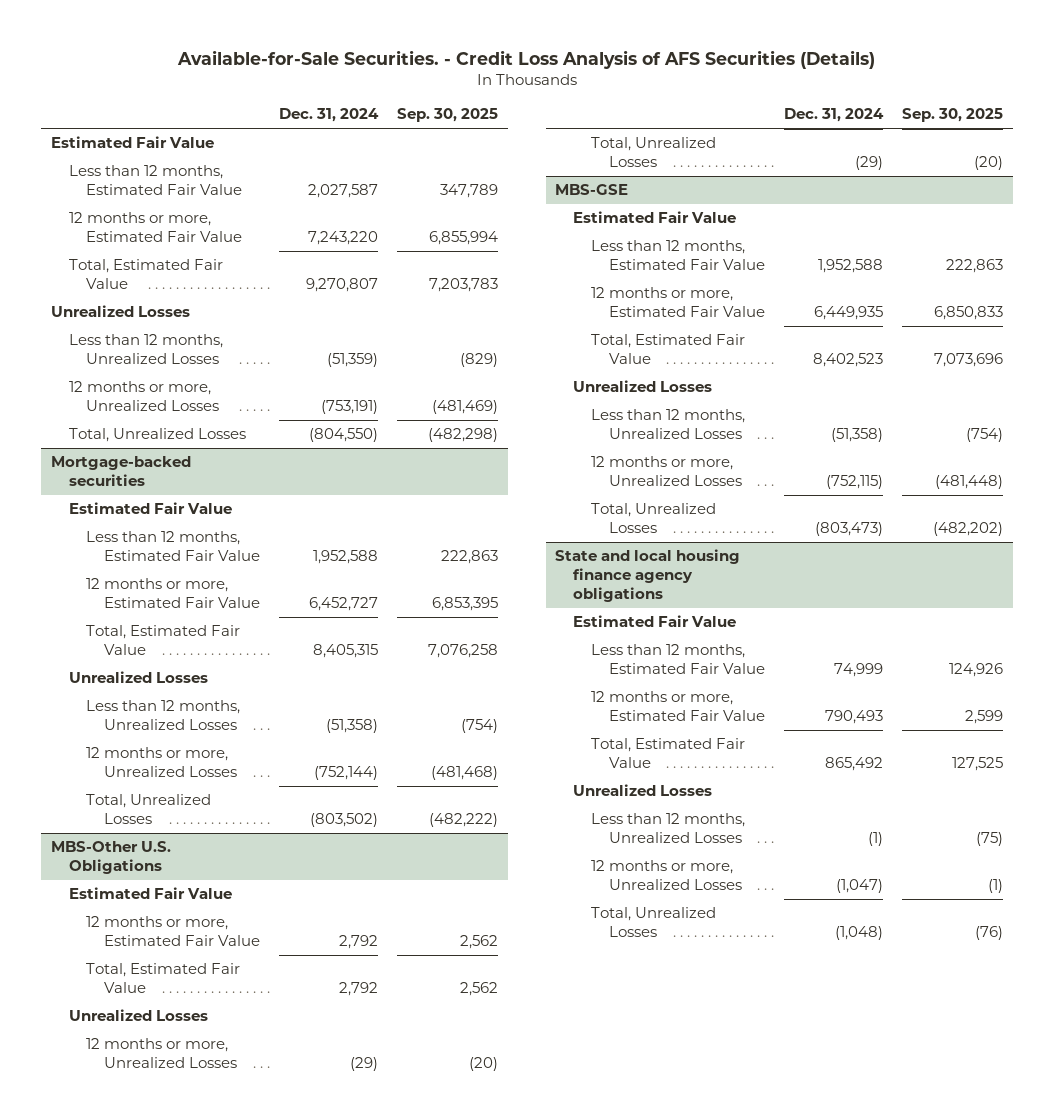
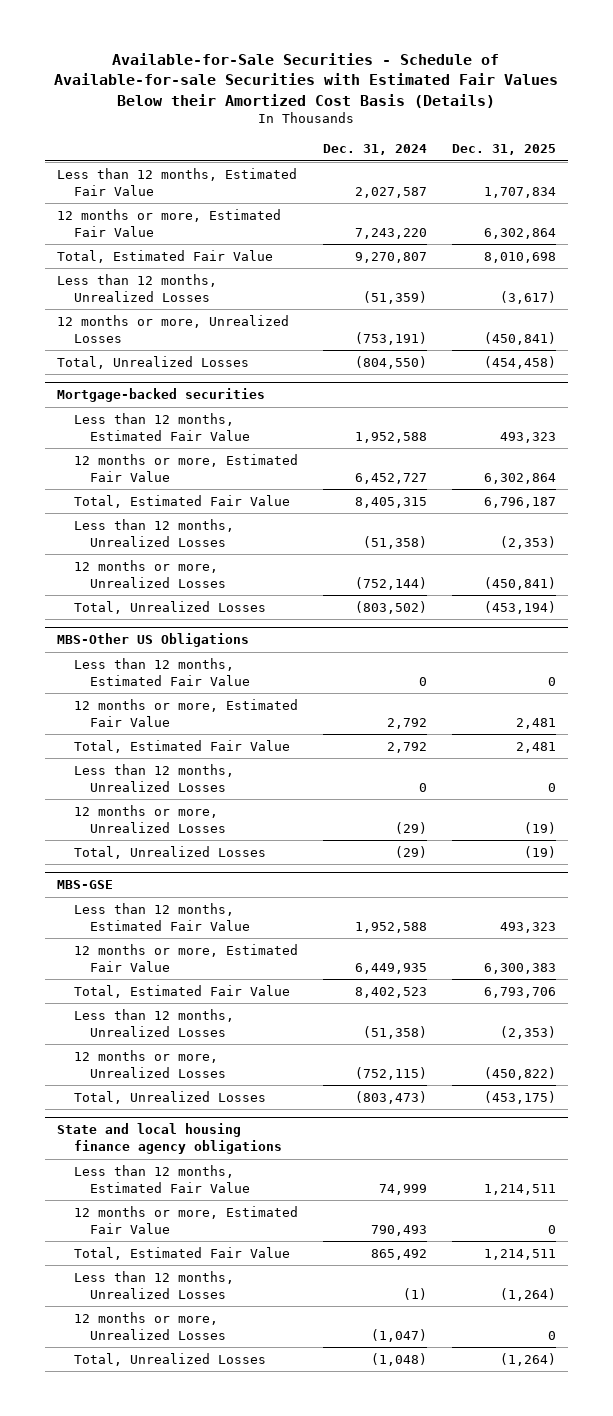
- Available-for-Sale Securities. - Credit Loss Analysis of AFS Securities (Details)
+ Available-for-Sale Securities - Schedule of Available-for-sale Securities with Estimated Fair Values Below their Amortized Cost Basis (Details)
- | Dec. 31, 2024 | Sep. 30, 2025
+ | Dec. 31, 2024 | Dec. 31, 2025
- Estimated Fair Value
- Unrealized Losses
@ Mortgage-backed securities
- Estimated Fair Value
- Unrealized Losses
- MBS-Other U.S. Obligations
- Estimated Fair Value
+ MBS-Other US Obligations
+ Less than 12 months, Estimated Fair Value | 0 | 0
- Unrealized Losses
+ Less than 12 months, Unrealized Losses | 0 | 0
@ MBS-GSE
- Estimated Fair Value
- Unrealized Losses
@ State and local housing finance agency obligations
- Estimated Fair Value
- Unrealized Losses

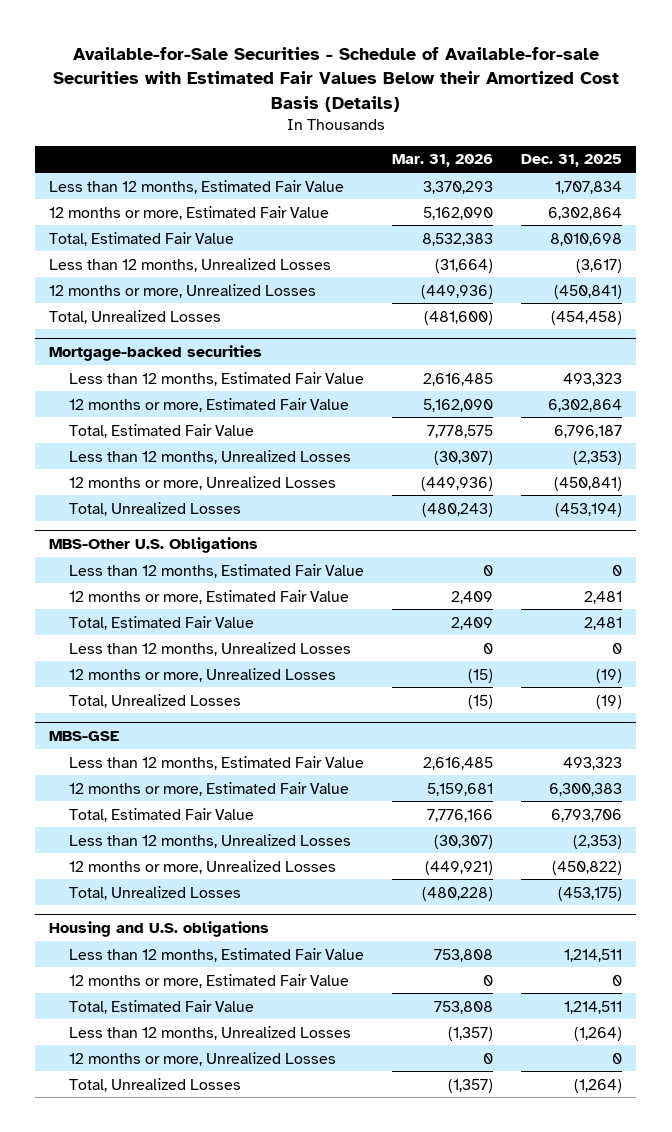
- | Dec. 31, 2024 | Dec. 31, 2025
+ | Mar. 31, 2026 | Dec. 31, 2025
- MBS-Other US Obligations
+ MBS-Other U.S. Obligations
- State and local housing finance agency obligations
+ Housing and U.S. obligations

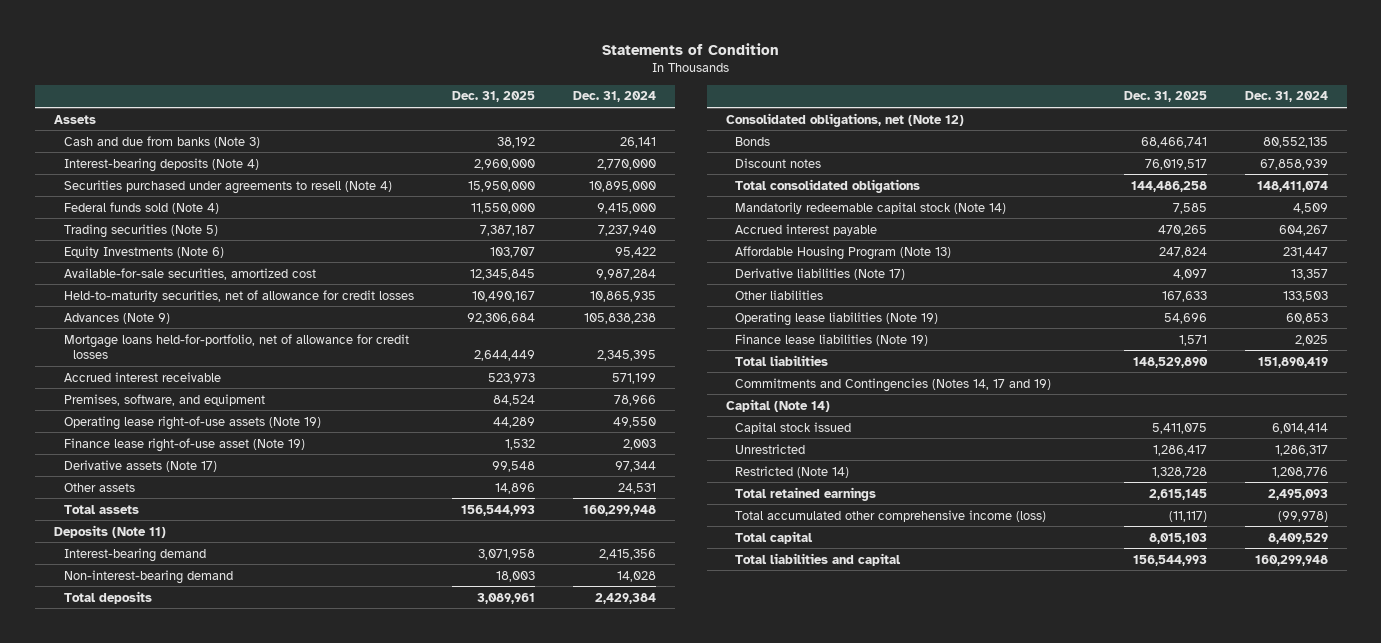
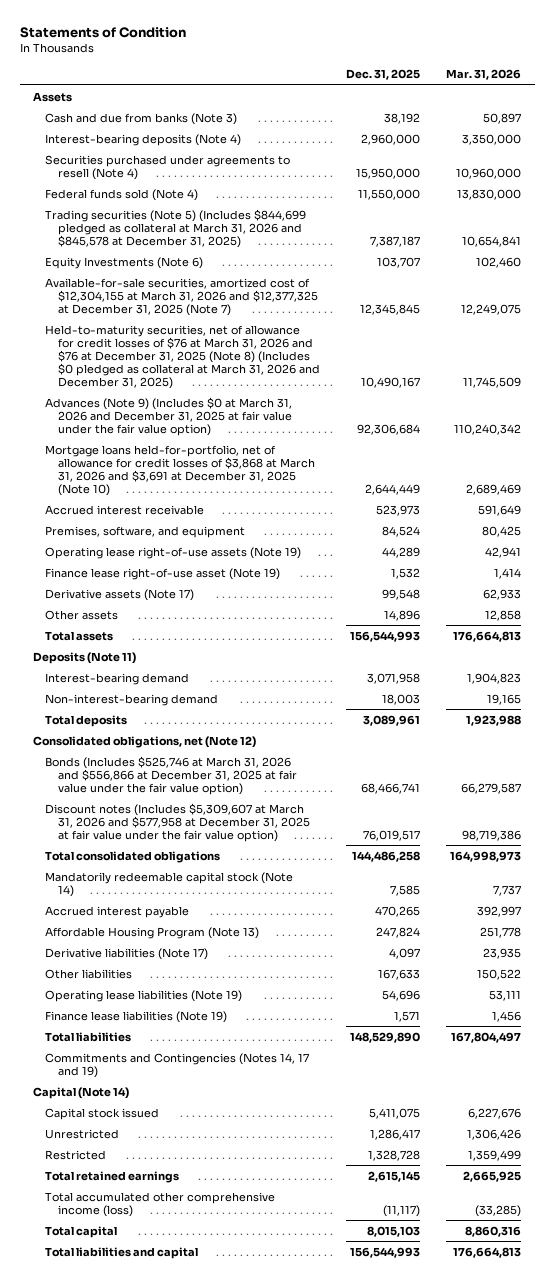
- | Dec. 31, 2025 | Dec. 31, 2024
+ | Dec. 31, 2025 | Mar. 31, 2026
- Trading securities (Note 5) | 7,387,187 | 7,237,940
+ Trading securities (Note 5) (Includes $844,699 pledged as collateral at March 31, 2026 and $845,578 at December 31, 2025) | 7,387,187 | 10,654,841
- Available-for-sale securities, amortized cost | 12,345,845 | 9,987,284
- Held-to-maturity securities, net of allowance for credit losses | 10,490,167 | 10,865,935
- Advances (Note 9) | 92,306,684 | 105,838,238
- Mortgage loans held-for-portfolio, net of allowance for credit losses | 2,644,449 | 2,345,395
+ Available-for-sale securities, amortized cost of $12,304,155 at March 31, 2026 and $12,377,325 at December 31, 2025 (Note 7) | 12,345,845 | 12,249,075
+ Held-to-maturity securities, net of allowance for credit losses of $76 at March 31, 2026 and $76 at December 31, 2025 (Note 8) (Includes $0 pledged as collateral at March 31, 2026 and December 31, 2025) | 10,490,167 | 11,745,509
+ Advances (Note 9) (Includes $0 at March 31, 2026 and December 31, 2025 at fair value under the fair value option) | 92,306,684 | 110,240,342
+ Mortgage loans held-for-portfolio, net of allowance for credit losses of $3,868 at March 31, 2026 and $3,691 at December 31, 2025 (Note 10) | 2,644,449 | 2,689,469
- Bonds | 68,466,741 | 80,552,135
- Discount notes | 76,019,517 | 67,858,939
+ Bonds (Includes $525,746 at March 31, 2026 and $556,866 at December 31, 2025 at fair value under the fair value option) | 68,466,741 | 66,279,587
+ Discount notes (Includes $5,309,607 at March 31, 2026 and $577,958 at December 31, 2025 at fair value under the fair value option) | 76,019,517 | 98,719,386
- Restricted (Note 14) | 1,328,728 | 1,208,776
+ Restricted | 1,328,728 | 1,359,499

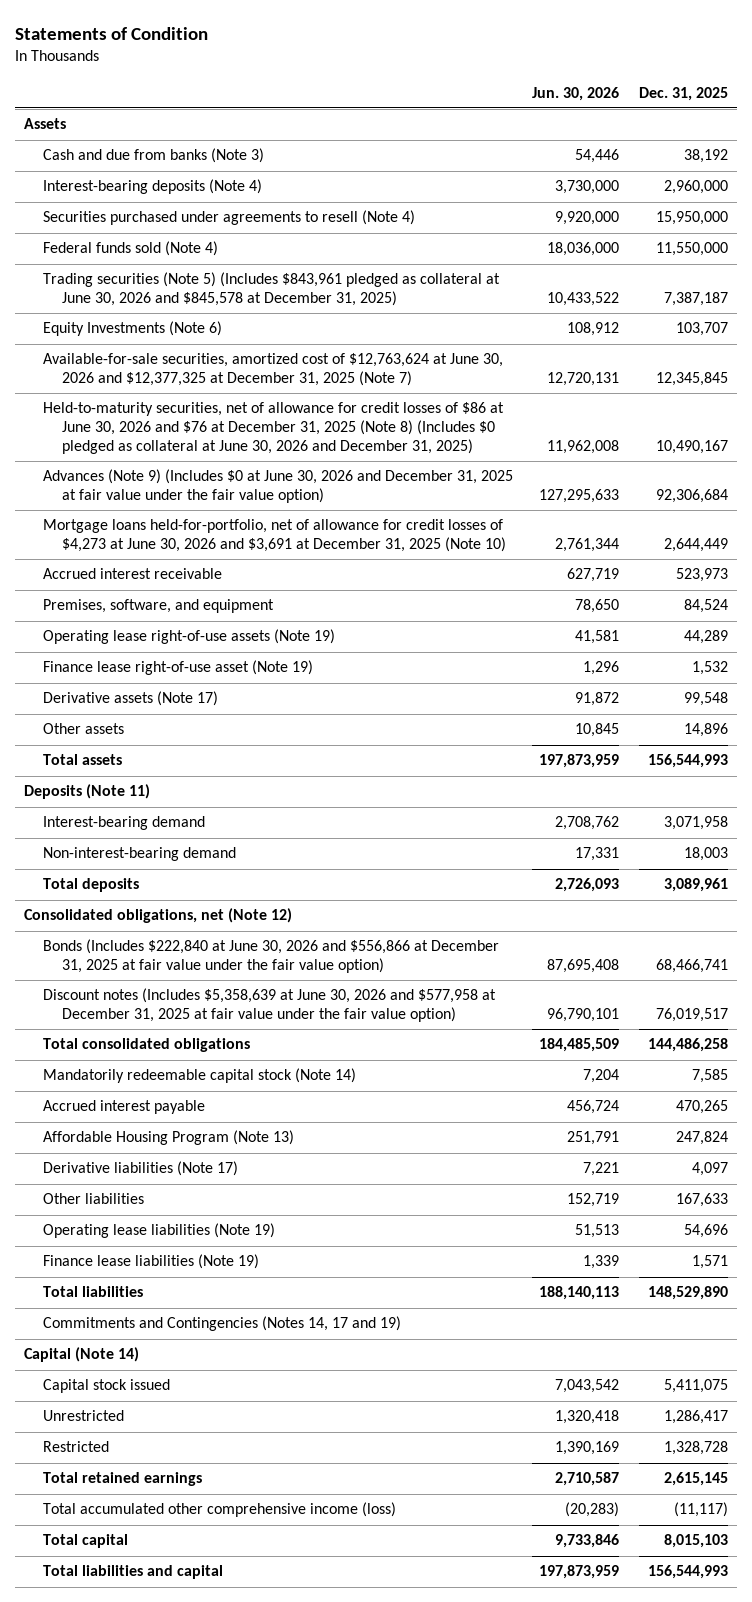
- | Dec. 31, 2025 | Mar. 31, 2026
+ | Jun. 30, 2026 | Dec. 31, 2025
- Trading securities (Note 5) (Includes $844,699 pledged as collateral at March 31, 2026 and $845,578 at December 31, 2025) | 7,387,187 | 10,654,841
+ Trading securities (Note 5) (Includes $843,961 pledged as collateral at June 30, 2026 and $845,578 at December 31, 2025) | 10,433,522 | 7,387,187
- Available-for-sale securities, amortized cost of $12,304,155 at March 31, 2026 and $12,377,325 at December 31, 2025 (Note 7) | 12,345,845 | 12,249,075
- Held-to-maturity securities, net of allowance for credit losses of $76 at March 31, 2026 and $76 at December 31, 2025 (Note 8) (Includes $0 pledged as collateral at March 31, 2026 and December 31, 2025) | 10,490,167 | 11,745,509
- Advances (Note 9) (Includes $0 at March 31, 2026 and December 31, 2025 at fair value under the fair value option) | 92,306,684 | 110,240,342
- Mortgage loans held-for-portfolio, net of allowance for credit losses of $3,868 at March 31, 2026 and $3,691 at December 31, 2025 (Note 10) | 2,644,449 | 2,689,469
+ Available-for-sale securities, amortized cost of $12,763,624 at June 30, 2026 and $12,377,325 at December 31, 2025 (Note 7) | 12,720,131 | 12,345,845
+ Held-to-maturity securities, net of allowance for credit losses of $86 at June 30, 2026 and $76 at December 31, 2025 (Note 8) (Includes $0 pledged as collateral at June 30, 2026 and December 31, 2025) | 11,962,008 | 10,490,167
+ Advances (Note 9) (Includes $0 at June 30, 2026 and December 31, 2025 at fair value under the fair value option) | 127,295,633 | 92,306,684
+ Mortgage loans held-for-portfolio, net of allowance for credit losses of $4,273 at June 30, 2026 and $3,691 at December 31, 2025 (Note 10) | 2,761,344 | 2,644,449
- Bonds (Includes $525,746 at March 31, 2026 and $556,866 at December 31, 2025 at fair value under the fair value option) | 68,466,741 | 66,279,587
- Discount notes (Includes $5,309,607 at March 31, 2026 and $577,958 at December 31, 2025 at fair value under the fair value option) | 76,019,517 | 98,719,386
+ Bonds (Includes $222,840 at June 30, 2026 and $556,866 at December 31, 2025 at fair value under the fair value option) | 87,695,408 | 68,466,741
+ Discount notes (Includes $5,358,639 at June 30, 2026 and $577,958 at December 31, 2025 at fair value under the fair value option) | 96,790,101 | 76,019,517

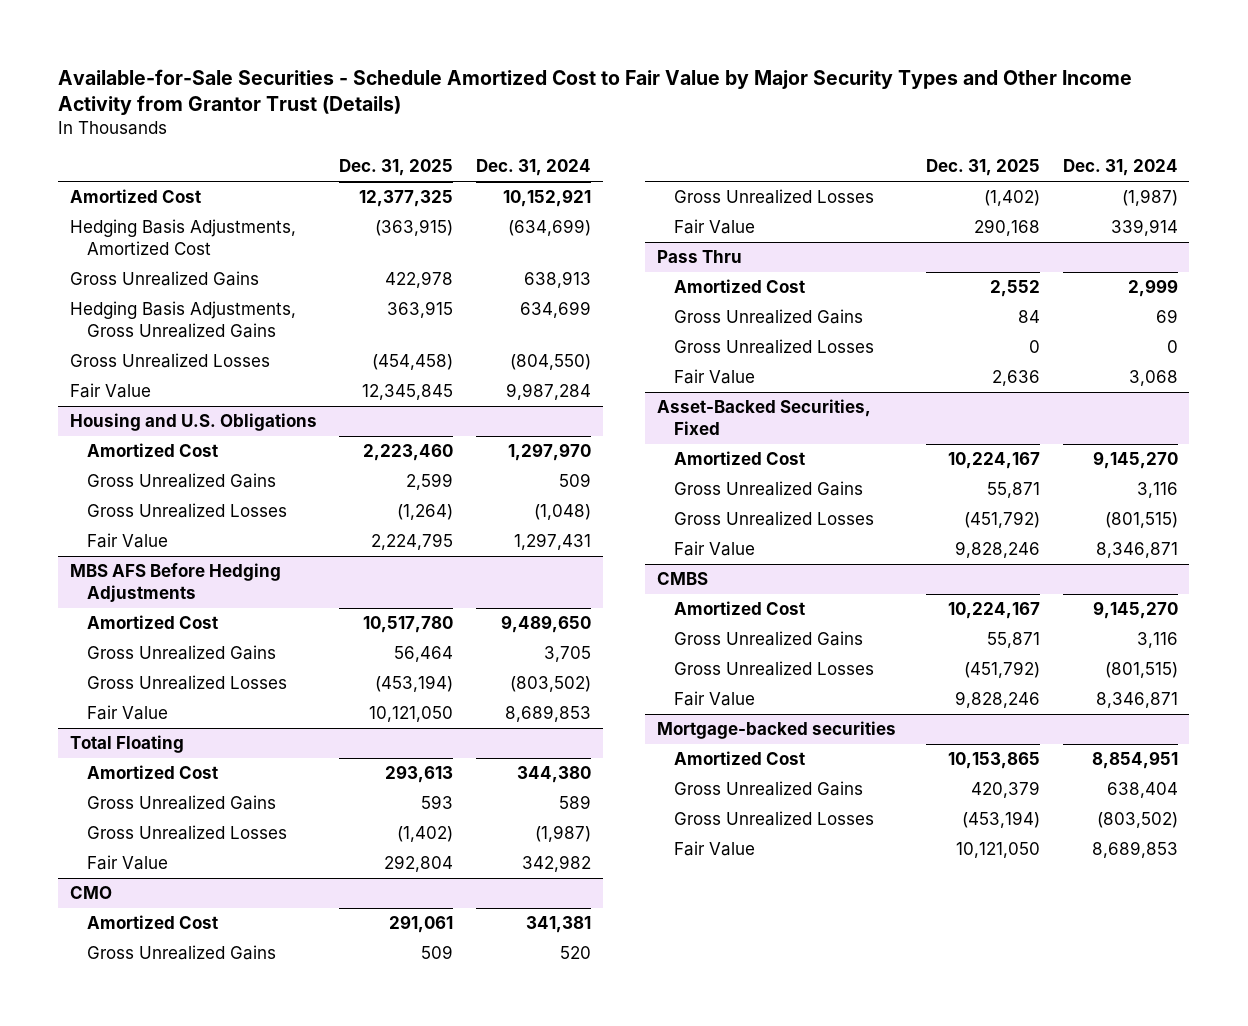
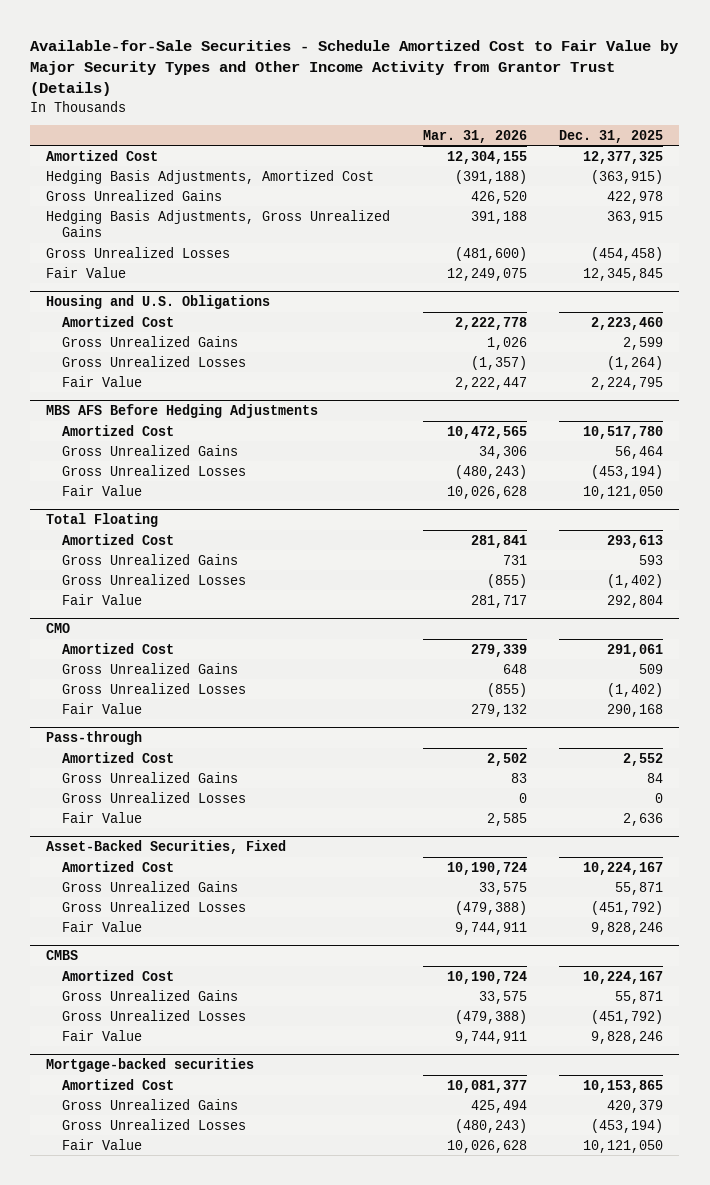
- | Dec. 31, 2025 | Dec. 31, 2024
+ | Mar. 31, 2026 | Dec. 31, 2025
- Pass Thru
+ Pass-through

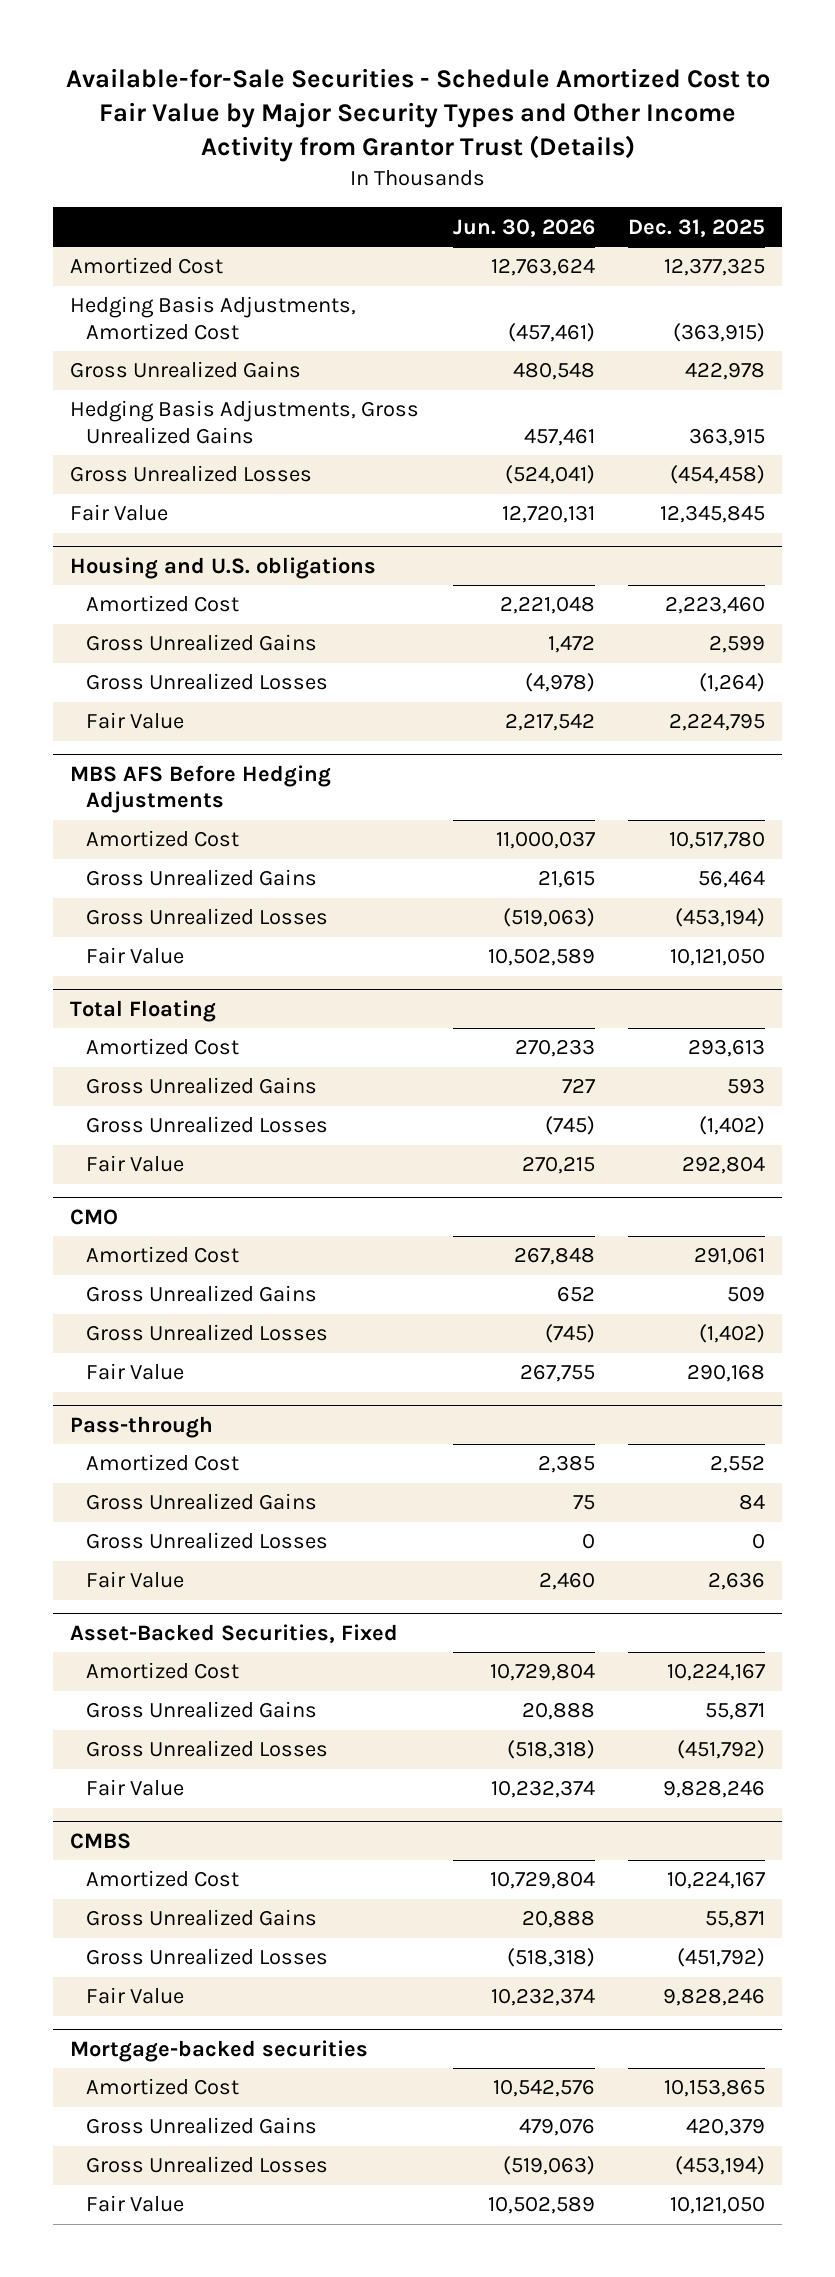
- | Mar. 31, 2026 | Dec. 31, 2025
+ | Jun. 30, 2026 | Dec. 31, 2025
- Housing and U.S. Obligations
+ Housing and U.S. obligations

